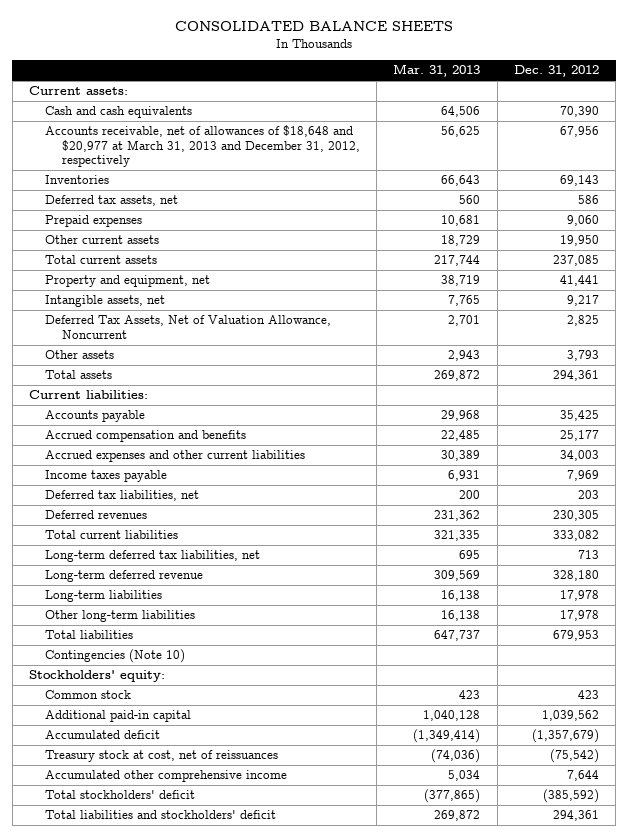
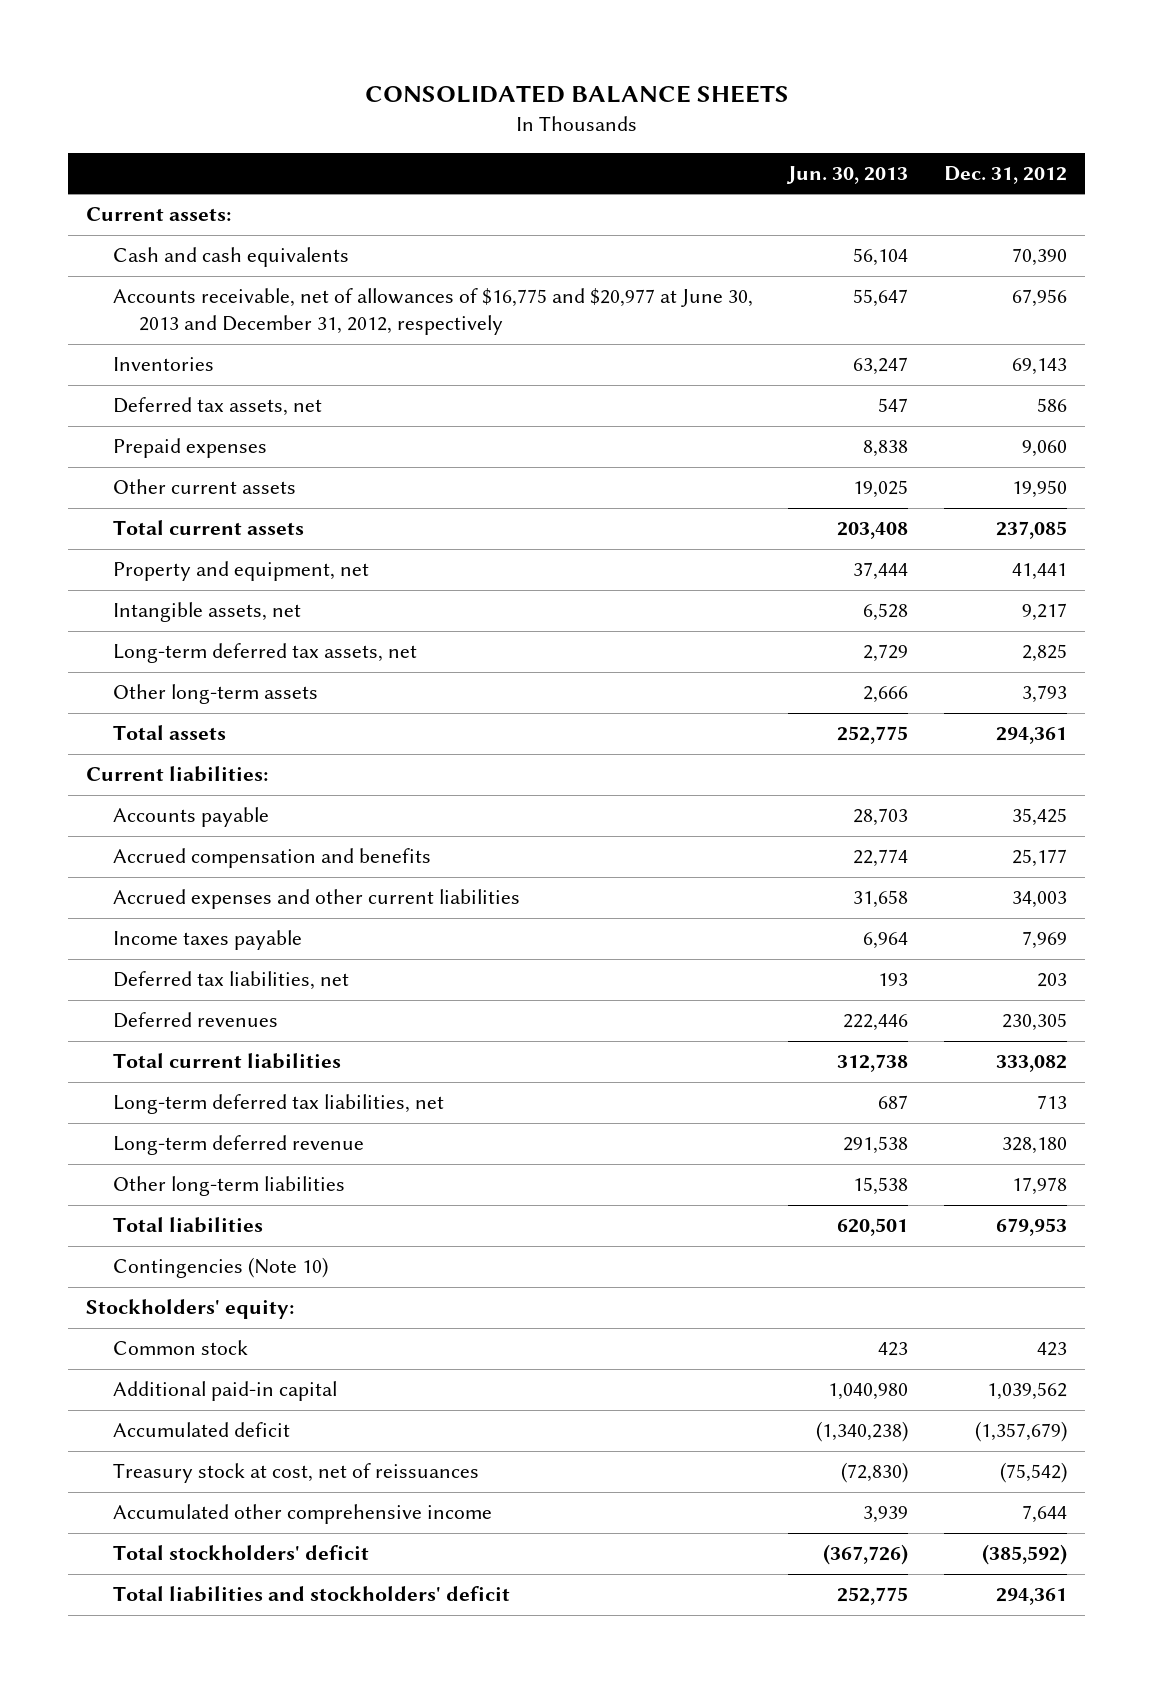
- | Mar. 31, 2013 | Dec. 31, 2012
+ | Jun. 30, 2013 | Dec. 31, 2012
- Accounts receivable, net of allowances of $18,648 and $20,977 at March 31, 2013 and December 31, 2012, respectively | 56,625 | 67,956
+ Accounts receivable, net of allowances of $16,775 and $20,977 at June 30, 2013 and December 31, 2012, respectively | 55,647 | 67,956
- Deferred Tax Assets, Net of Valuation Allowance, Noncurrent | 2,701 | 2,825
- Other assets | 2,943 | 3,793
+ Long-term deferred tax assets, net | 2,729 | 2,825
+ Other long-term assets | 2,666 | 3,793
- Long-term liabilities | 16,138 | 17,978

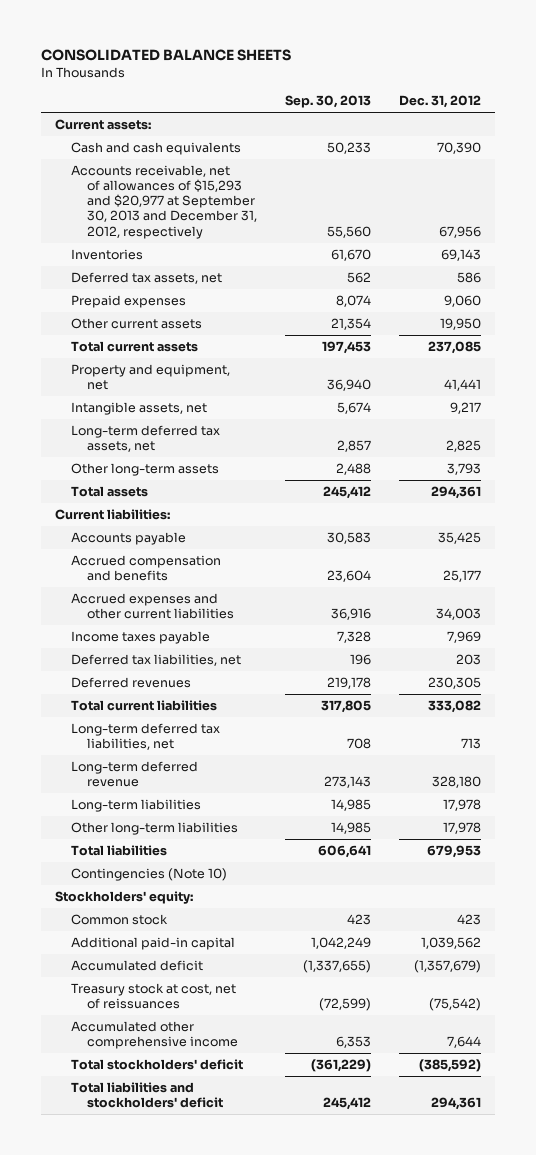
- | Jun. 30, 2013 | Dec. 31, 2012
+ | Sep. 30, 2013 | Dec. 31, 2012
- Accounts receivable, net of allowances of $16,775 and $20,977 at June 30, 2013 and December 31, 2012, respectively | 55,647 | 67,956
+ Accounts receivable, net of allowances of $15,293 and $20,977 at September 30, 2013 and December 31, 2012, respectively | 55,560 | 67,956
+ Long-term liabilities | 14,985 | 17,978

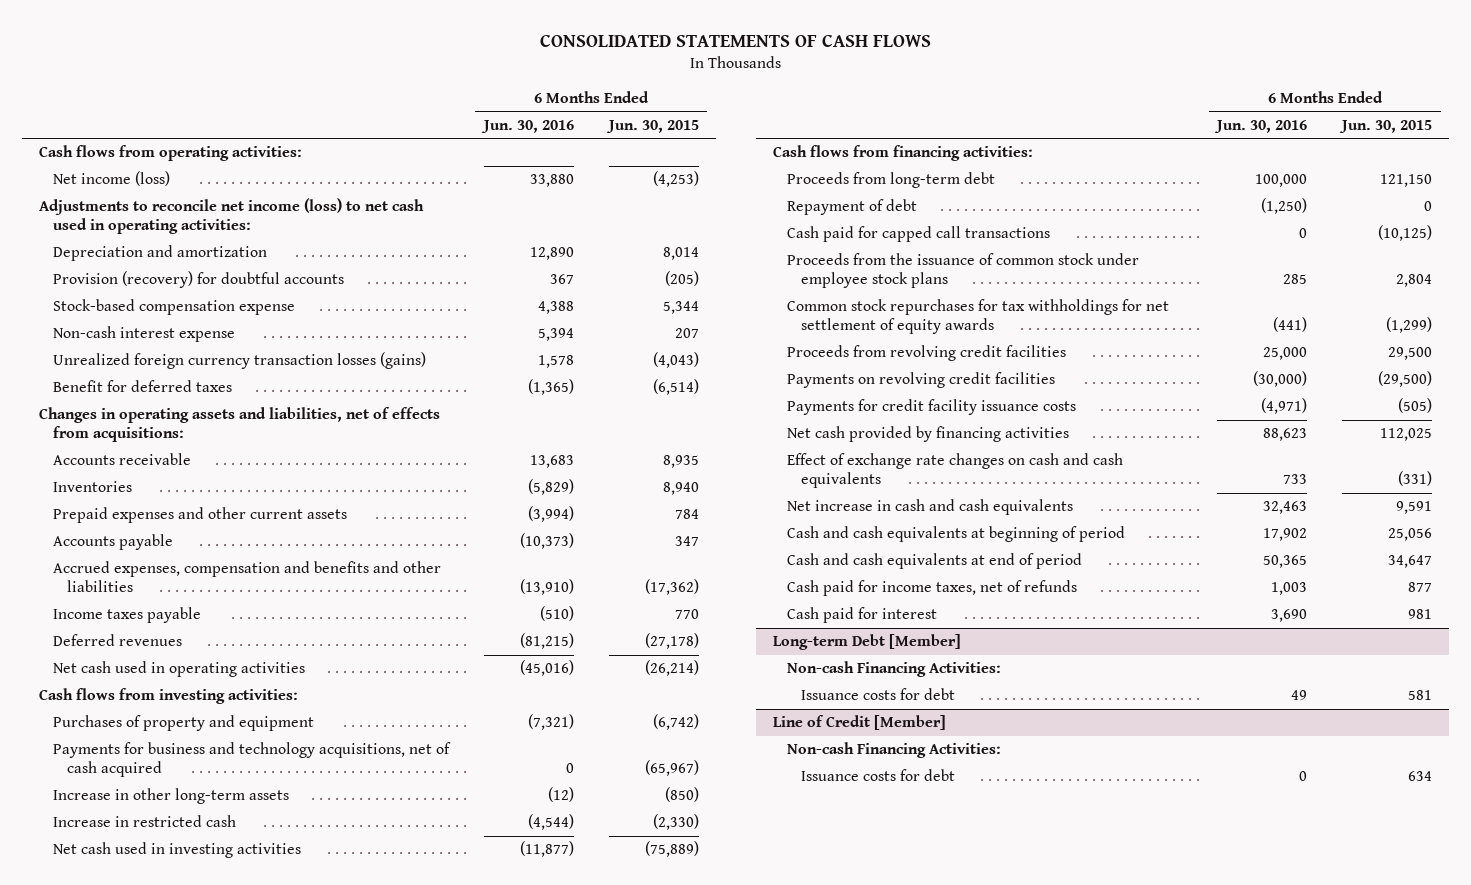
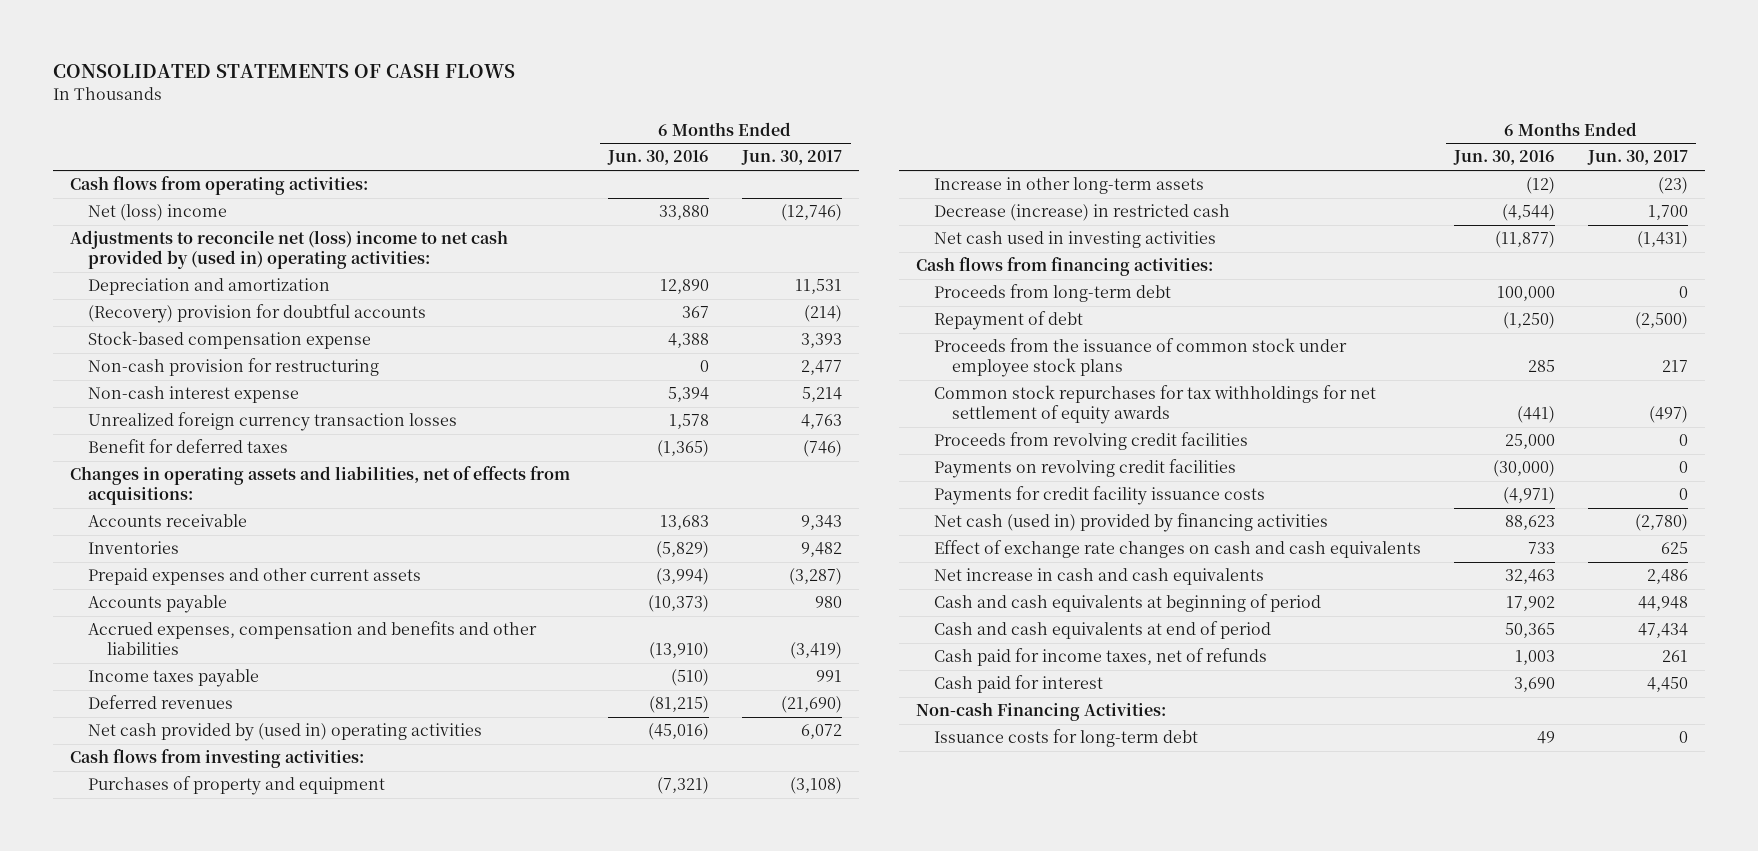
- | 6 Months Ended Jun. 30, 2016 | 6 Months Ended Jun. 30, 2015
+ | 6 Months Ended Jun. 30, 2016 | 6 Months Ended Jun. 30, 2017
- Net income (loss) | 33,880 | (4,253)
- Adjustments to reconcile net income (loss) to net cash used in operating activities:
+ Net (loss) income | 33,880 | (12,746)
+ Adjustments to reconcile net (loss) income to net cash provided by (used in) operating activities:
- Provision (recovery) for doubtful accounts | 367 | (205)
+ (Recovery) provision for doubtful accounts | 367 | (214)
+ Non-cash provision for restructuring | 0 | 2,477
- Unrealized foreign currency transaction losses (gains) | 1,578 | (4,043)
+ Unrealized foreign currency transaction losses | 1,578 | 4,763
- Net cash used in operating activities | (45,016) | (26,214)
+ Net cash provided by (used in) operating activities | (45,016) | 6,072
- Payments for business and technology acquisitions, net of cash acquired | 0 | (65,967)
- Increase in restricted cash | (4,544) | (2,330)
+ Decrease (increase) in restricted cash | (4,544) | 1,700
- Cash paid for capped call transactions | 0 | (10,125)
- Net cash provided by financing activities | 88,623 | 112,025
+ Net cash (used in) provided by financing activities | 88,623 | (2,780)
- Long-term Debt [Member]
- Issuance costs for debt | 49 | 581
- Line of Credit [Member]
- Non-cash Financing Activities:
- Issuance costs for debt | 0 | 634
+ Issuance costs for long-term debt | 49 | 0

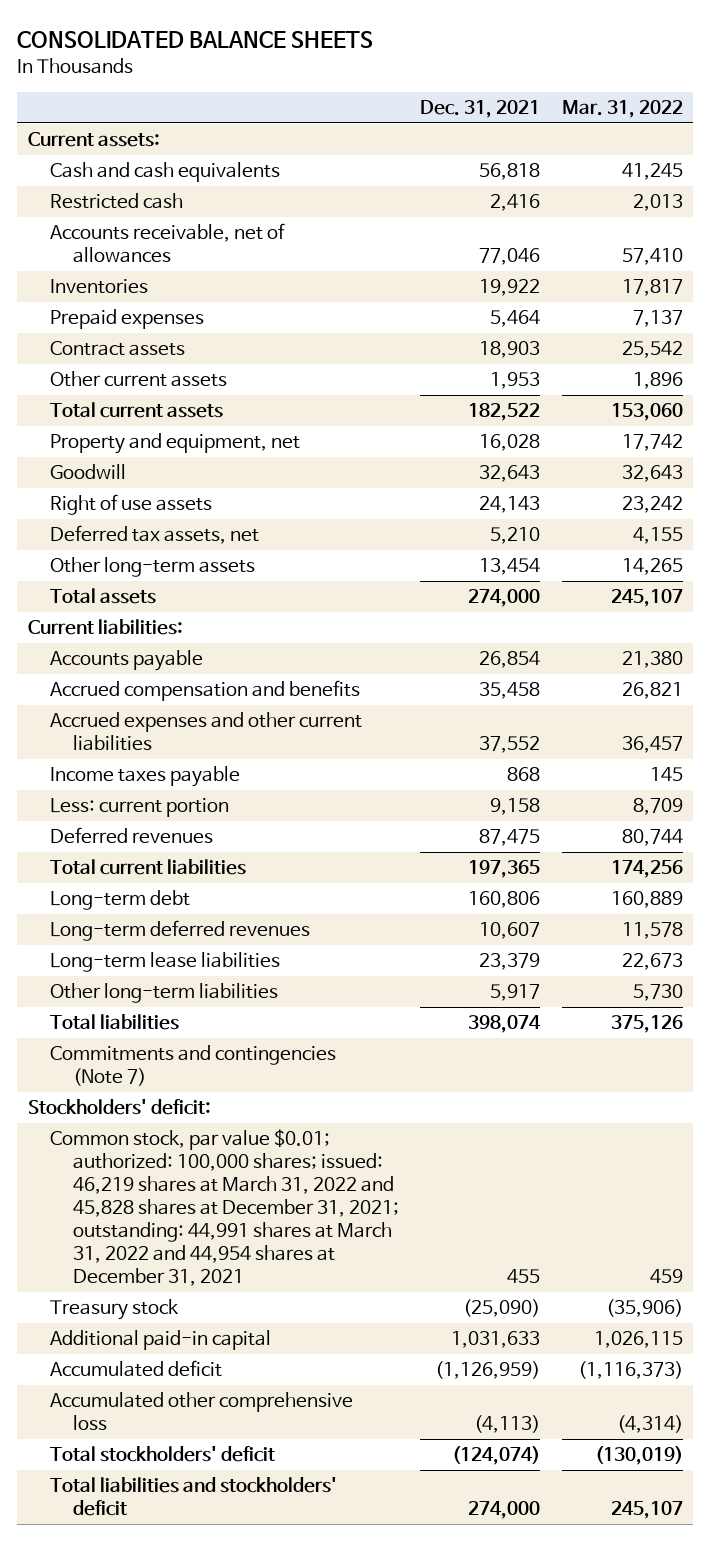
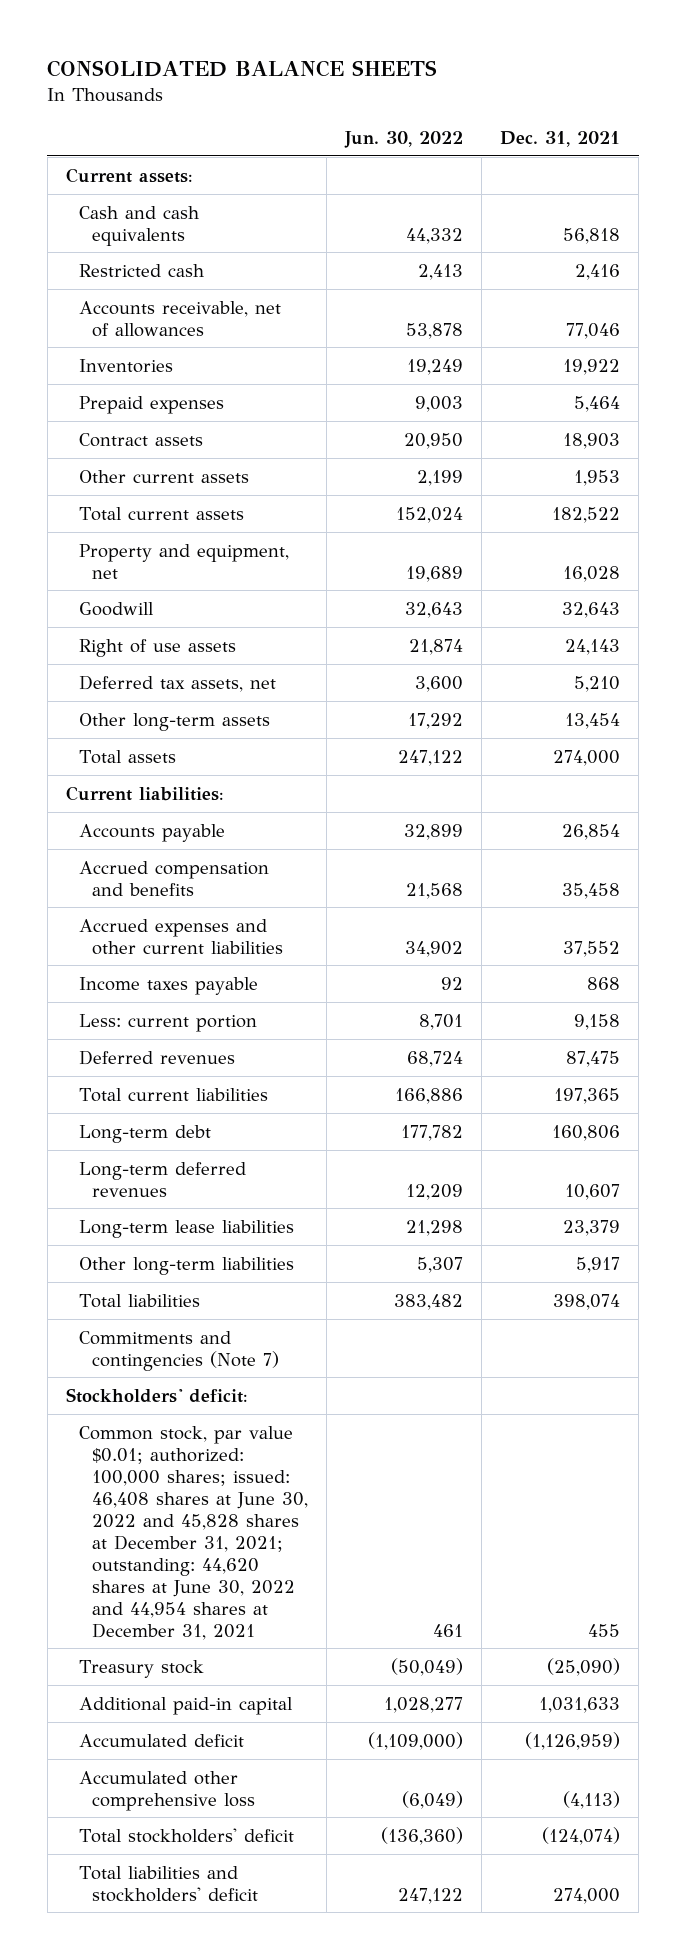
- | Dec. 31, 2021 | Mar. 31, 2022
+ | Jun. 30, 2022 | Dec. 31, 2021
- Common stock, par value $0.01; authorized: 100,000 shares; issued: 46,219 shares at March 31, 2022 and 45,828 shares at December 31, 2021; outstanding: 44,991 shares at March 31, 2022 and 44,954 shares at December 31, 2021 | 455 | 459
+ Common stock, par value $0.01; authorized: 100,000 shares; issued: 46,408 shares at June 30, 2022 and 45,828 shares at December 31, 2021; outstanding: 44,620 shares at June 30, 2022 and 44,954 shares at December 31, 2021 | 461 | 455

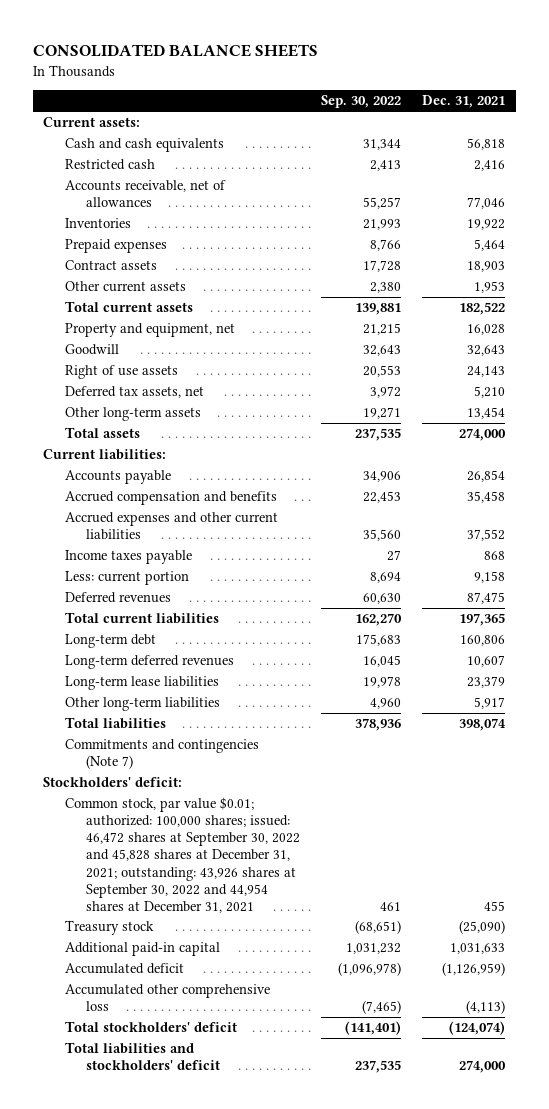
- | Jun. 30, 2022 | Dec. 31, 2021
+ | Sep. 30, 2022 | Dec. 31, 2021
- Common stock, par value $0.01; authorized: 100,000 shares; issued: 46,408 shares at June 30, 2022 and 45,828 shares at December 31, 2021; outstanding: 44,620 shares at June 30, 2022 and 44,954 shares at December 31, 2021 | 461 | 455
+ Common stock, par value $0.01; authorized: 100,000 shares; issued: 46,472 shares at September 30, 2022 and 45,828 shares at December 31, 2021; outstanding: 43,926 shares at September 30, 2022 and 44,954 shares at December 31, 2021 | 461 | 455

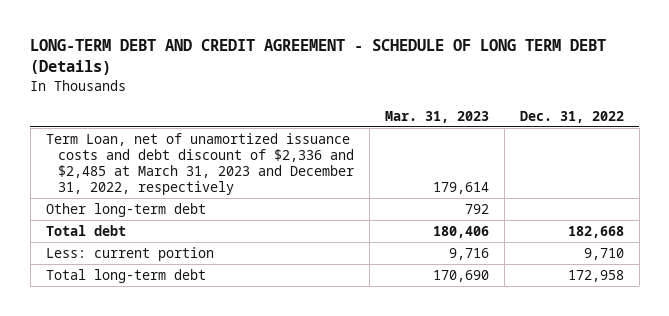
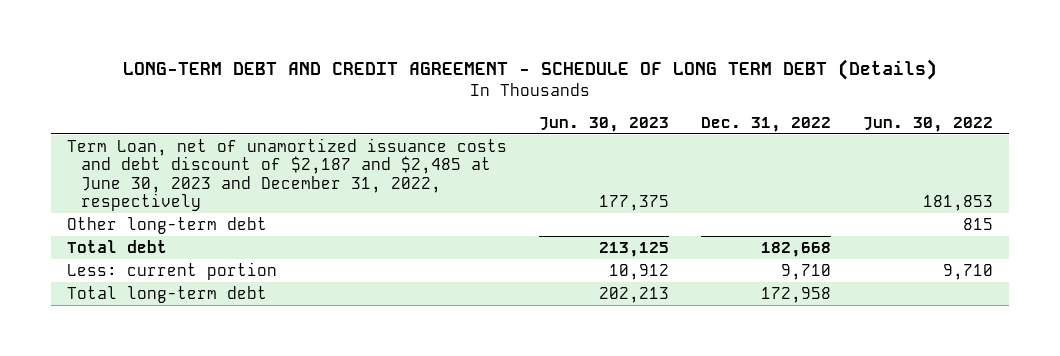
- | Mar. 31, 2023 | Dec. 31, 2022
+ | Jun. 30, 2023 | Dec. 31, 2022 | Jun. 30, 2022
- Term Loan, net of unamortized issuance costs and debt discount of $2,336 and $2,485 at March 31, 2023 and December 31, 2022, respectively | 179,614 |
+ Term Loan, net of unamortized issuance costs and debt discount of $2,187 and $2,485 at June 30, 2023 and December 31, 2022, respectively | 177,375 | | 181,853

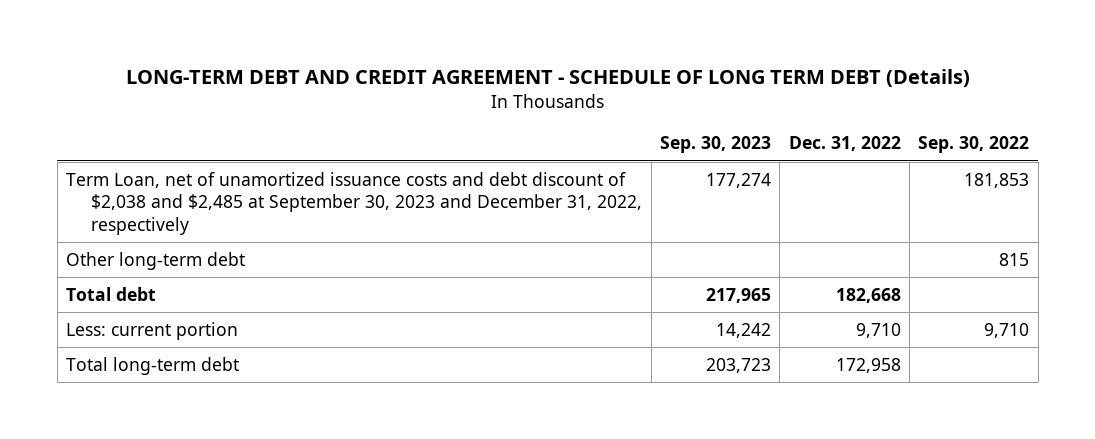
- | Jun. 30, 2023 | Dec. 31, 2022 | Jun. 30, 2022
+ | Sep. 30, 2023 | Dec. 31, 2022 | Sep. 30, 2022
- Term Loan, net of unamortized issuance costs and debt discount of $2,187 and $2,485 at June 30, 2023 and December 31, 2022, respectively | 177,375 | | 181,853
+ Term Loan, net of unamortized issuance costs and debt discount of $2,038 and $2,485 at September 30, 2023 and December 31, 2022, respectively | 177,274 | | 181,853

